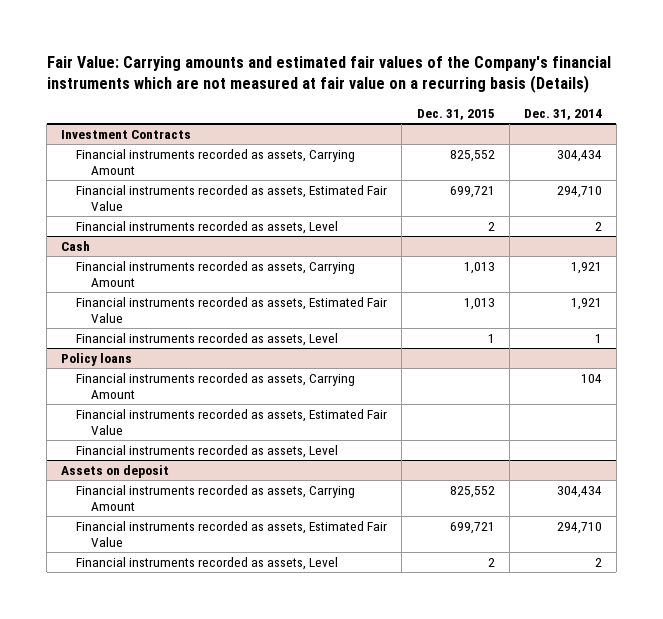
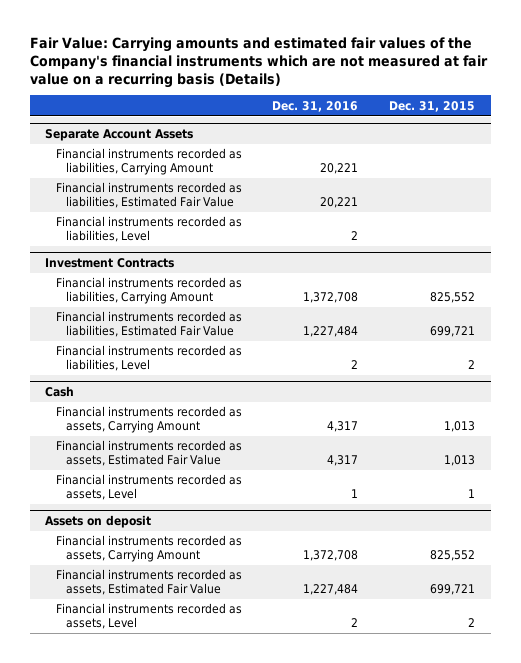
- | Dec. 31, 2015 | Dec. 31, 2014
+ | Dec. 31, 2016 | Dec. 31, 2015
+ Separate Account Assets
+ Financial instruments recorded as liabilities, Carrying Amount | 20,221 |
+ Financial instruments recorded as liabilities, Estimated Fair Value | 20,221 |
+ Financial instruments recorded as liabilities, Level | 2 |
@ Investment Contracts
- Financial instruments recorded as assets, Carrying Amount | 825,552 | 304,434
- Financial instruments recorded as assets, Estimated Fair Value | 699,721 | 294,710
- Financial instruments recorded as assets, Level | 2 | 2
+ Financial instruments recorded as liabilities, Carrying Amount | 1,372,708 | 825,552
+ Financial instruments recorded as liabilities, Estimated Fair Value | 1,227,484 | 699,721
+ Financial instruments recorded as liabilities, Level | 2 | 2
- Policy loans
- Financial instruments recorded as assets, Carrying Amount | | 104
- Financial instruments recorded as assets, Estimated Fair Value
- Financial instruments recorded as assets, Level

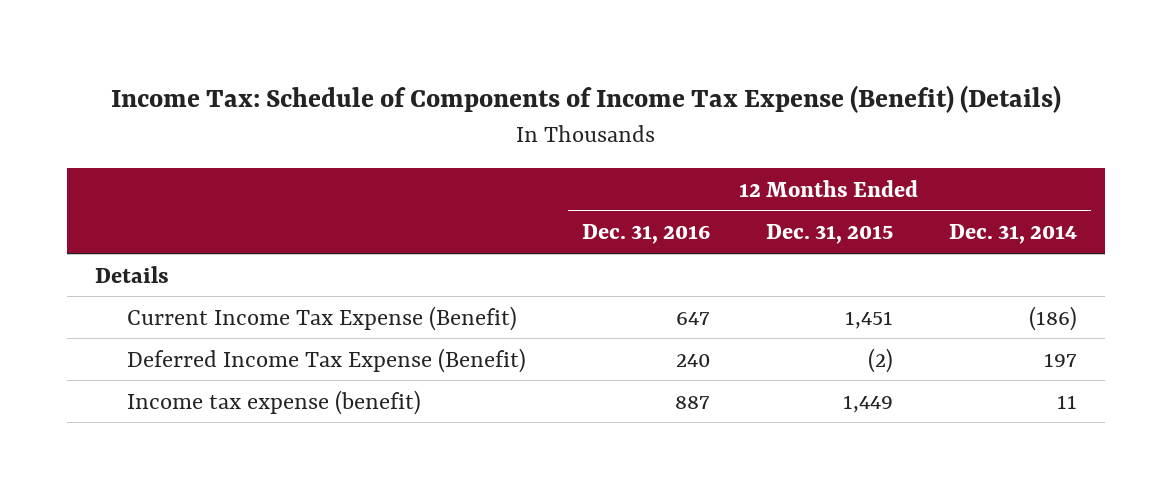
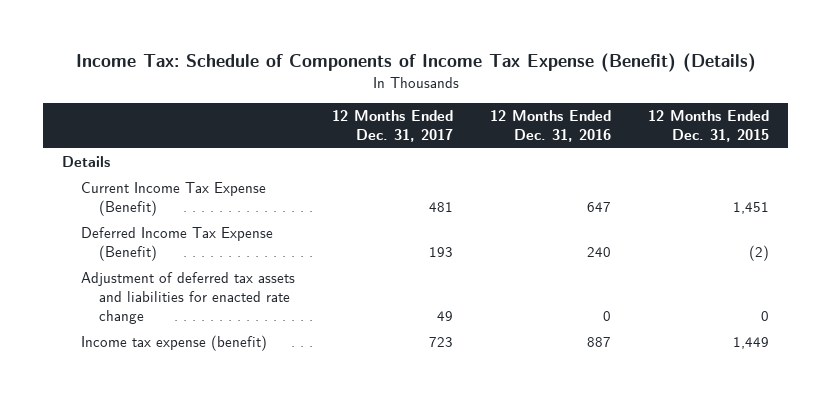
- | 12 Months Ended Dec. 31, 2016 | 12 Months Ended Dec. 31, 2015 | 12 Months Ended Dec. 31, 2014
+ | 12 Months Ended Dec. 31, 2017 | 12 Months Ended Dec. 31, 2016 | 12 Months Ended Dec. 31, 2015
+ Adjustment of deferred tax assets and liabilities for enacted rate change | 49 | 0 | 0

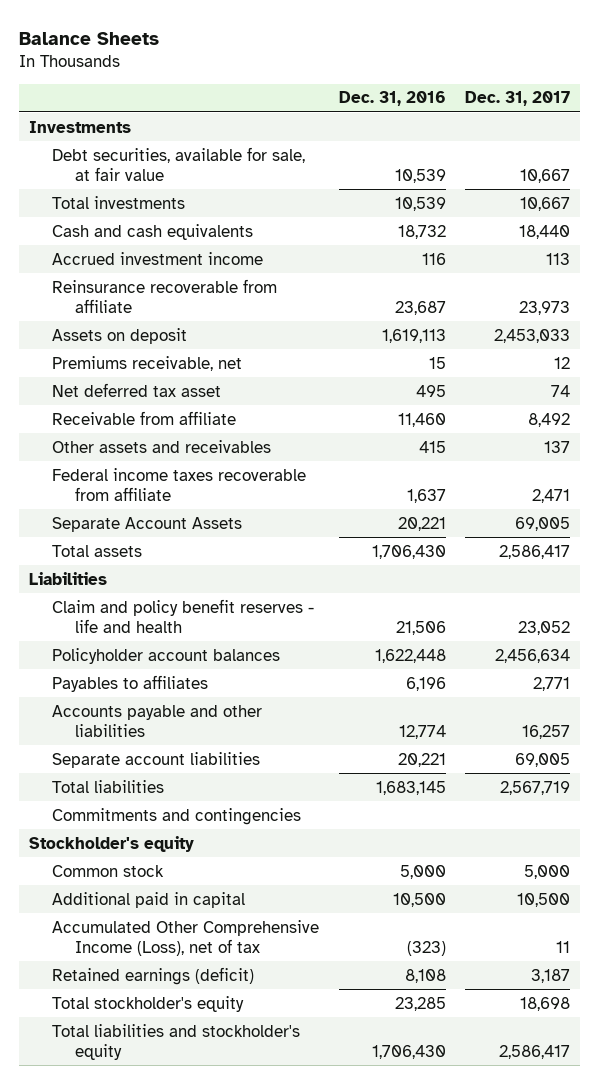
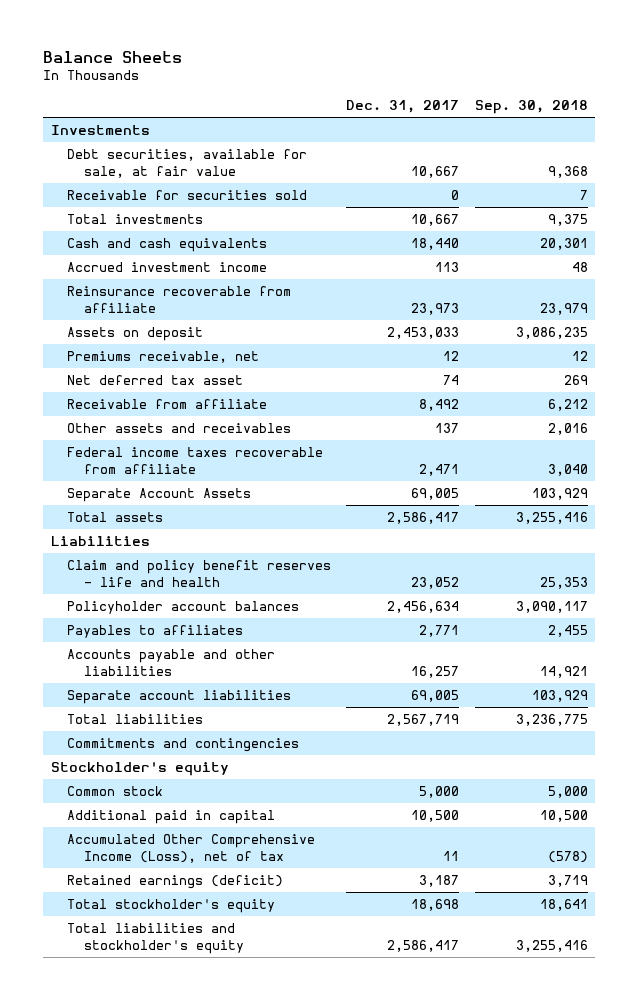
- | Dec. 31, 2016 | Dec. 31, 2017
+ | Dec. 31, 2017 | Sep. 30, 2018
+ Receivable for securities sold | 0 | 7

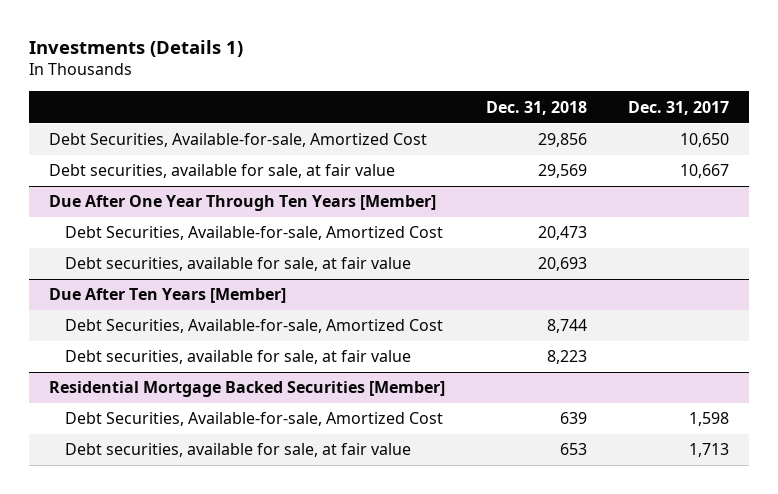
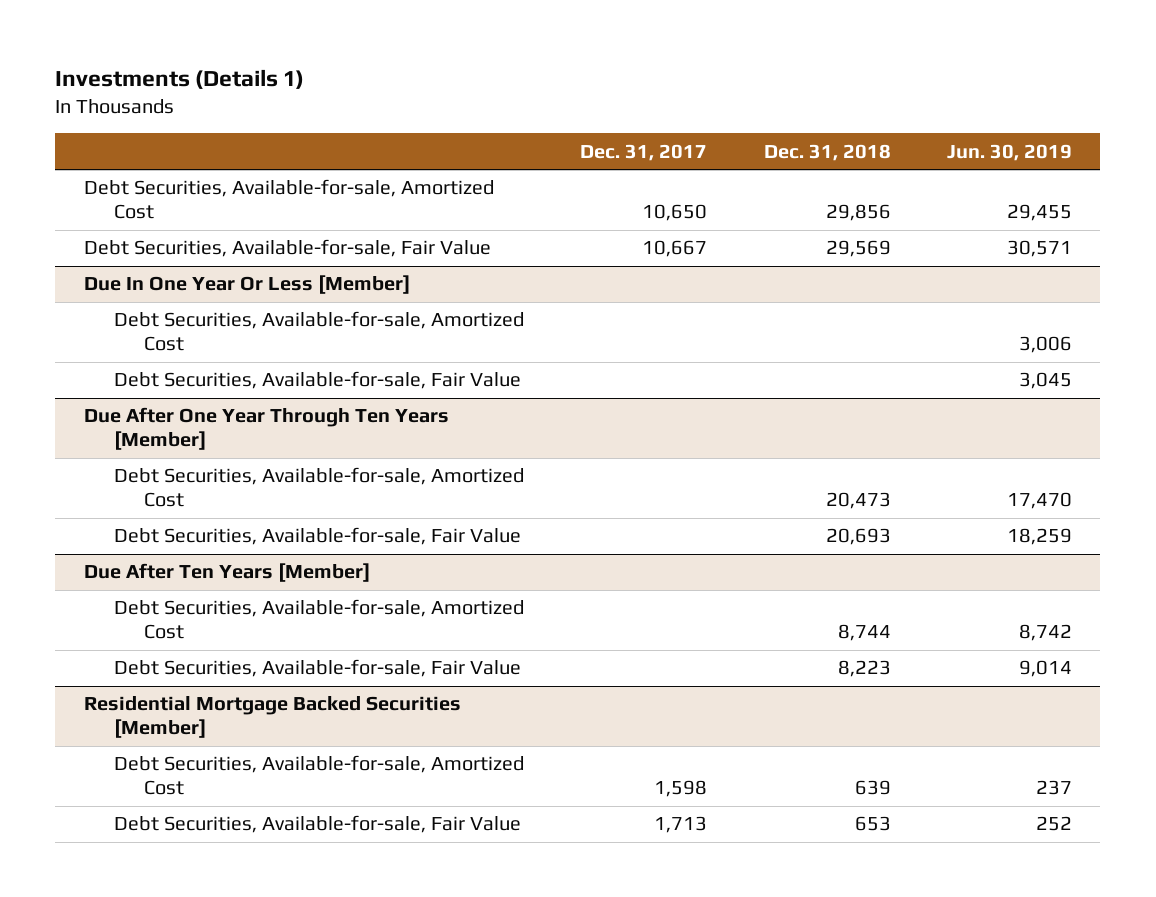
- | Dec. 31, 2018 | Dec. 31, 2017
+ | Dec. 31, 2017 | Dec. 31, 2018 | Jun. 30, 2019
- Debt securities, available for sale, at fair value | 29,569 | 10,667
+ Debt Securities, Available-for-sale, Fair Value | 10,667 | 29,569 | 30,571
+ Due In One Year Or Less [Member]
+ Debt Securities, Available-for-sale, Amortized Cost | | | 3,006
+ Debt Securities, Available-for-sale, Fair Value | | | 3,045
@ Due After One Year Through Ten Years [Member]
- Debt securities, available for sale, at fair value | 20,693 |
+ Debt Securities, Available-for-sale, Fair Value | | 20,693 | 18,259
@ Due After Ten Years [Member]
- Debt securities, available for sale, at fair value | 8,223 |
+ Debt Securities, Available-for-sale, Fair Value | | 8,223 | 9,014
@ Residential Mortgage Backed Securities [Member]
- Debt securities, available for sale, at fair value | 653 | 1,713
+ Debt Securities, Available-for-sale, Fair Value | 1,713 | 653 | 252

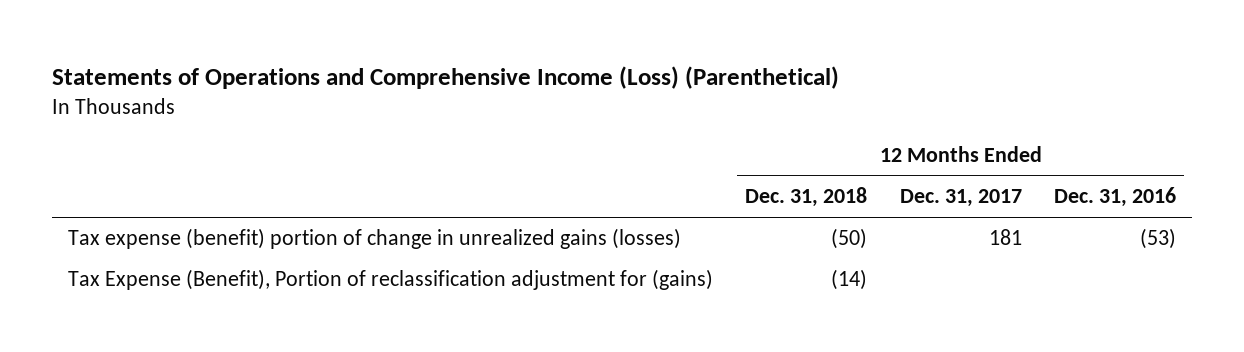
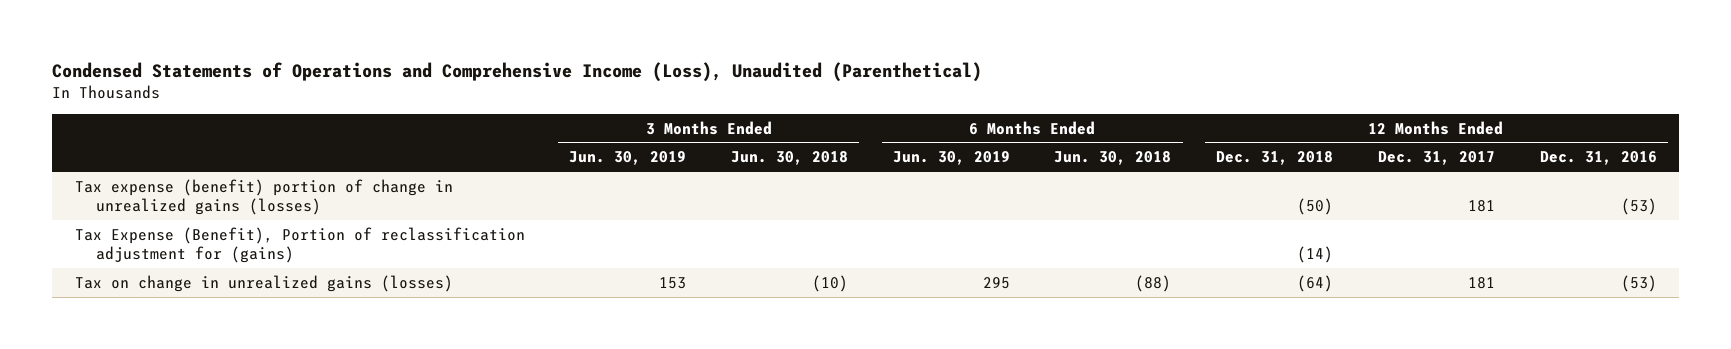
- Statements of Operations and Comprehensive Income (Loss) (Parenthetical)
+ Condensed Statements of Operations and Comprehensive Income (Loss), Unaudited (Parenthetical)
- | 12 Months Ended Dec. 31, 2018 | 12 Months Ended Dec. 31, 2017 | 12 Months Ended Dec. 31, 2016
+ | 3 Months Ended Jun. 30, 2019 | 3 Months Ended Jun. 30, 2018 | 6 Months Ended Jun. 30, 2019 | 6 Months Ended Jun. 30, 2018 | 12 Months Ended Dec. 31, 2018 | 12 Months Ended Dec. 31, 2017 | 12 Months Ended Dec. 31, 2016
+ Tax on change in unrealized gains (losses) | 153 | (10) | 295 | (88) | (64) | 181 | (53)

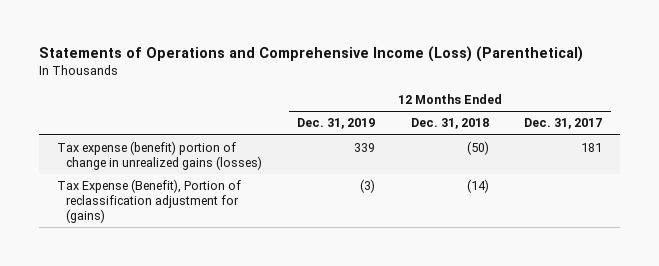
- Condensed Statements of Operations and Comprehensive Income (Loss), Unaudited (Parenthetical)
+ Statements of Operations and Comprehensive Income (Loss) (Parenthetical)
- | 3 Months Ended Jun. 30, 2019 | 3 Months Ended Jun. 30, 2018 | 6 Months Ended Jun. 30, 2019 | 6 Months Ended Jun. 30, 2018 | 12 Months Ended Dec. 31, 2018 | 12 Months Ended Dec. 31, 2017 | 12 Months Ended Dec. 31, 2016
+ | 12 Months Ended Dec. 31, 2019 | 12 Months Ended Dec. 31, 2018 | 12 Months Ended Dec. 31, 2017
- Tax on change in unrealized gains (losses) | 153 | (10) | 295 | (88) | (64) | 181 | (53)

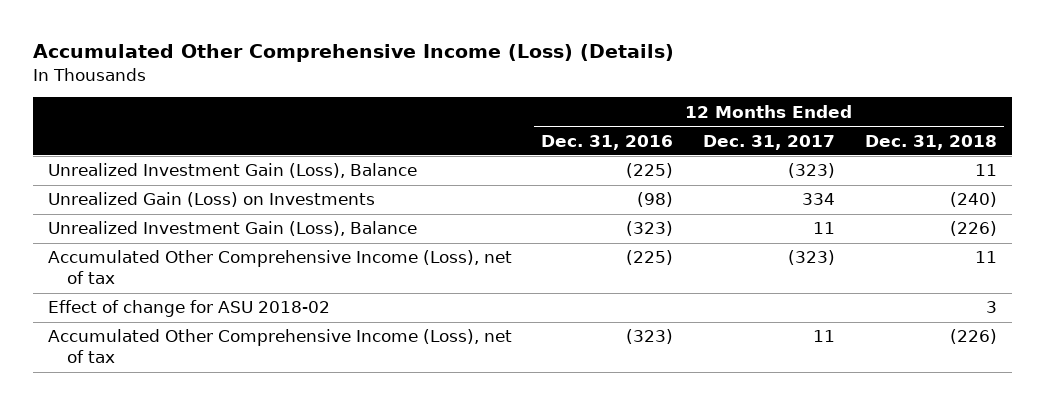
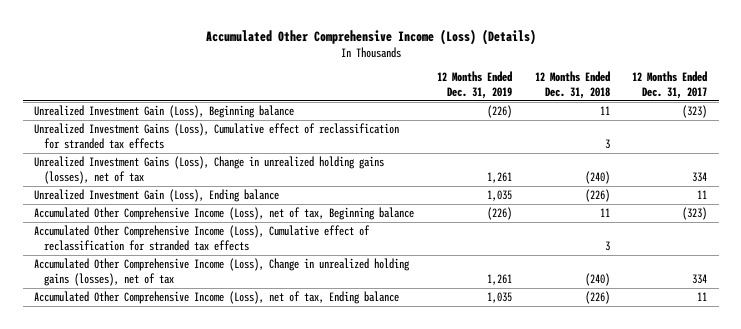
- | 12 Months Ended Dec. 31, 2016 | 12 Months Ended Dec. 31, 2017 | 12 Months Ended Dec. 31, 2018
+ | 12 Months Ended Dec. 31, 2019 | 12 Months Ended Dec. 31, 2018 | 12 Months Ended Dec. 31, 2017
- Unrealized Investment Gain (Loss), Balance | (225) | (323) | 11
- Unrealized Gain (Loss) on Investments | (98) | 334 | (240)
- Unrealized Investment Gain (Loss), Balance | (323) | 11 | (226)
- Accumulated Other Comprehensive Income (Loss), net of tax | (225) | (323) | 11
- Effect of change for ASU 2018-02 | | | 3
- Accumulated Other Comprehensive Income (Loss), net of tax | (323) | 11 | (226)
+ Unrealized Investment Gain (Loss), Beginning balance | (226) | 11 | (323)
+ Unrealized Investment Gains (Loss), Cumulative effect of reclassification for stranded tax effects | | 3 |
+ Unrealized Investment Gains (Loss), Change in unrealized holding gains (losses), net of tax | 1,261 | (240) | 334
+ Unrealized Investment Gain (Loss), Ending balance | 1,035 | (226) | 11
+ Accumulated Other Comprehensive Income (Loss), net of tax, Beginning balance | (226) | 11 | (323)
+ Accumulated Other Comprehensive Income (Loss), Cumulative effect of reclassification for stranded tax effects | | 3 |
+ Accumulated Other Comprehensive Income (Loss), Change in unrealized holding gains (losses), net of tax | 1,261 | (240) | 334
+ Accumulated Other Comprehensive Income (Loss), net of tax, Ending balance | 1,035 | (226) | 11

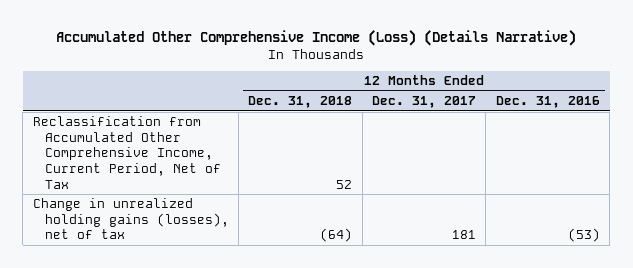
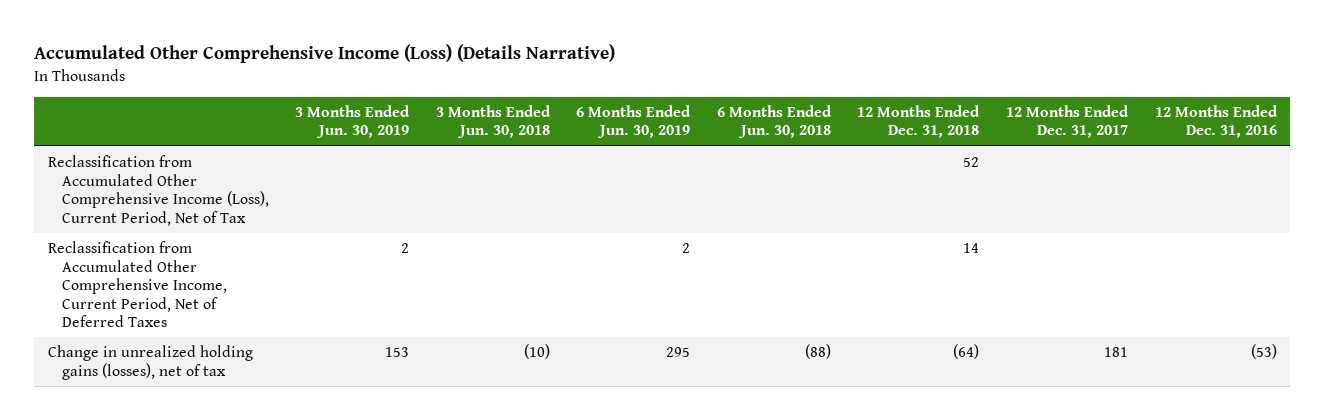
- | 12 Months Ended Dec. 31, 2018 | 12 Months Ended Dec. 31, 2017 | 12 Months Ended Dec. 31, 2016
+ | 3 Months Ended Jun. 30, 2019 | 3 Months Ended Jun. 30, 2018 | 6 Months Ended Jun. 30, 2019 | 6 Months Ended Jun. 30, 2018 | 12 Months Ended Dec. 31, 2018 | 12 Months Ended Dec. 31, 2017 | 12 Months Ended Dec. 31, 2016
- Reclassification from Accumulated Other Comprehensive Income, Current Period, Net of Tax | 52 | |
+ Reclassification from Accumulated Other Comprehensive Income (Loss), Current Period, Net of Tax | | | | | 52 | |
+ Reclassification from Accumulated Other Comprehensive Income, Current Period, Net of Deferred Taxes | 2 | | 2 | | 14 | |

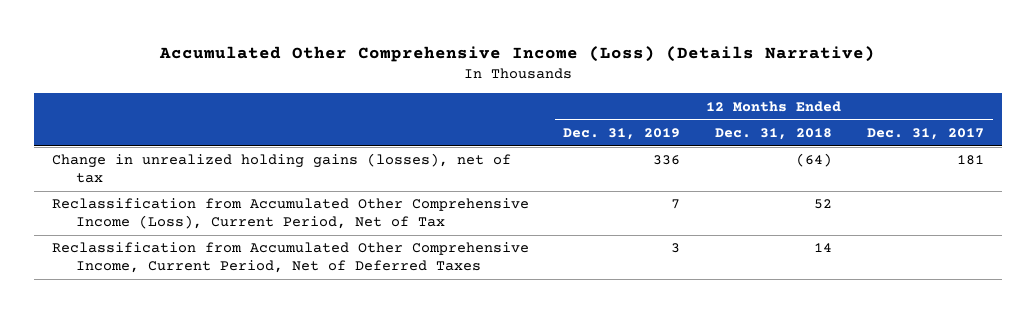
- | 3 Months Ended Jun. 30, 2019 | 3 Months Ended Jun. 30, 2018 | 6 Months Ended Jun. 30, 2019 | 6 Months Ended Jun. 30, 2018 | 12 Months Ended Dec. 31, 2018 | 12 Months Ended Dec. 31, 2017 | 12 Months Ended Dec. 31, 2016
+ | 12 Months Ended Dec. 31, 2019 | 12 Months Ended Dec. 31, 2018 | 12 Months Ended Dec. 31, 2017
moved up: Change in unrealized holding gains (losses), net of tax | 336 | (64) | 181

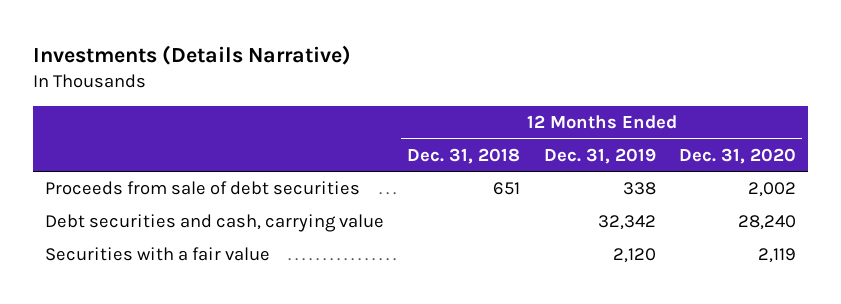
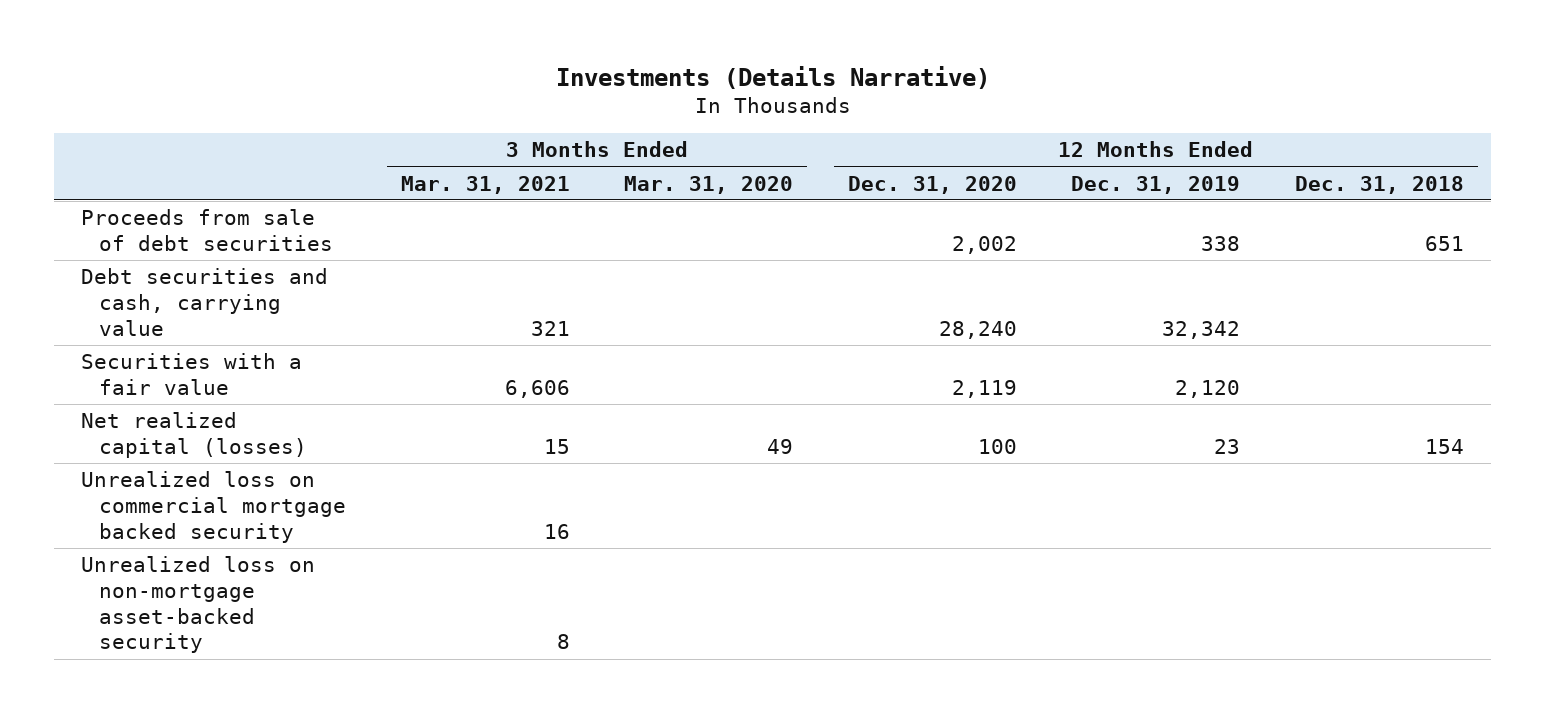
- | 12 Months Ended Dec. 31, 2018 | 12 Months Ended Dec. 31, 2019 | 12 Months Ended Dec. 31, 2020
+ | 3 Months Ended Mar. 31, 2021 | 3 Months Ended Mar. 31, 2020 | 12 Months Ended Dec. 31, 2020 | 12 Months Ended Dec. 31, 2019 | 12 Months Ended Dec. 31, 2018
+ Net realized capital (losses) | 15 | 49 | 100 | 23 | 154
+ Unrealized loss on commercial mortgage backed security | 16 | | | |
+ Unrealized loss on non-mortgage asset-backed security | 8 | | | |

